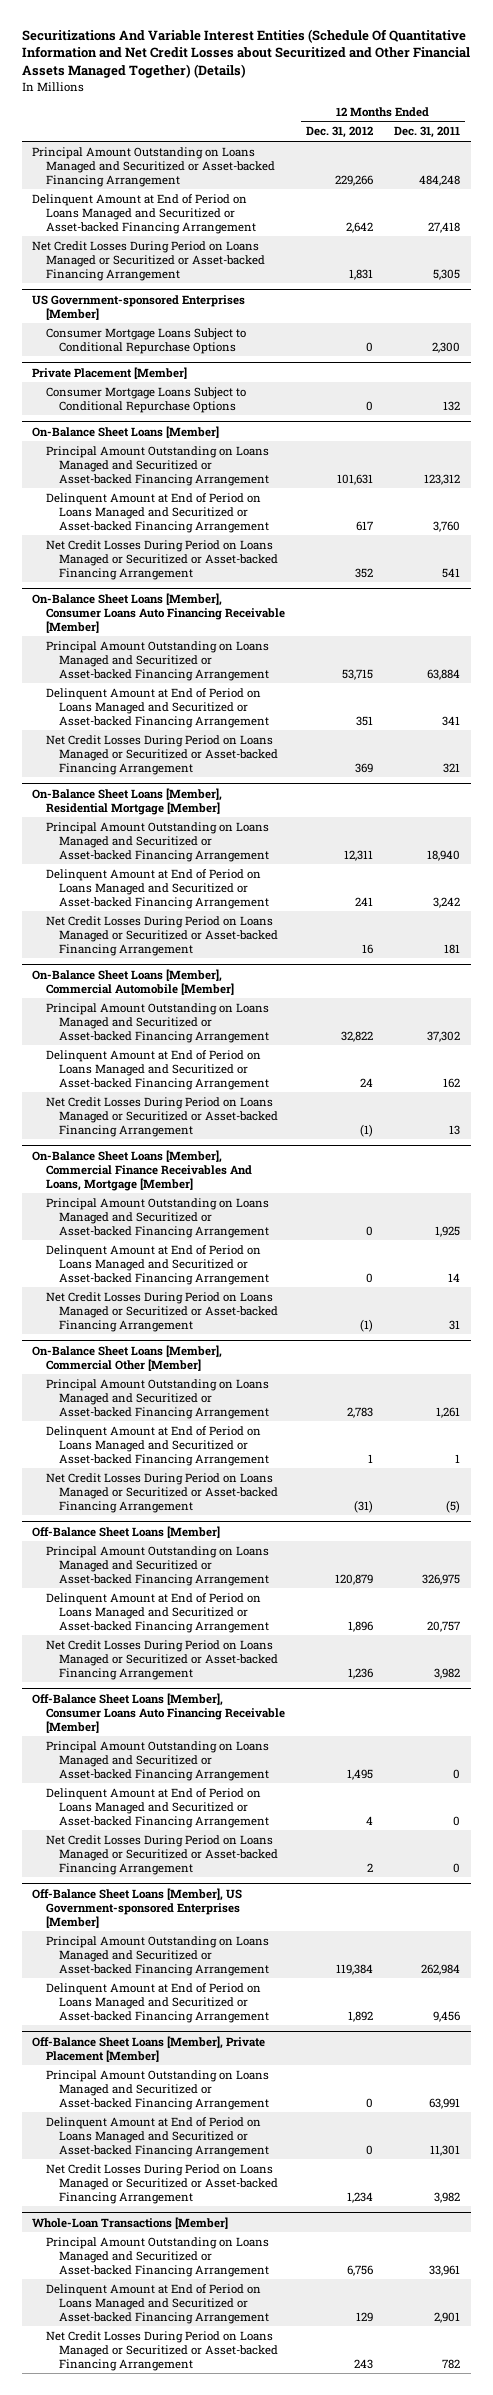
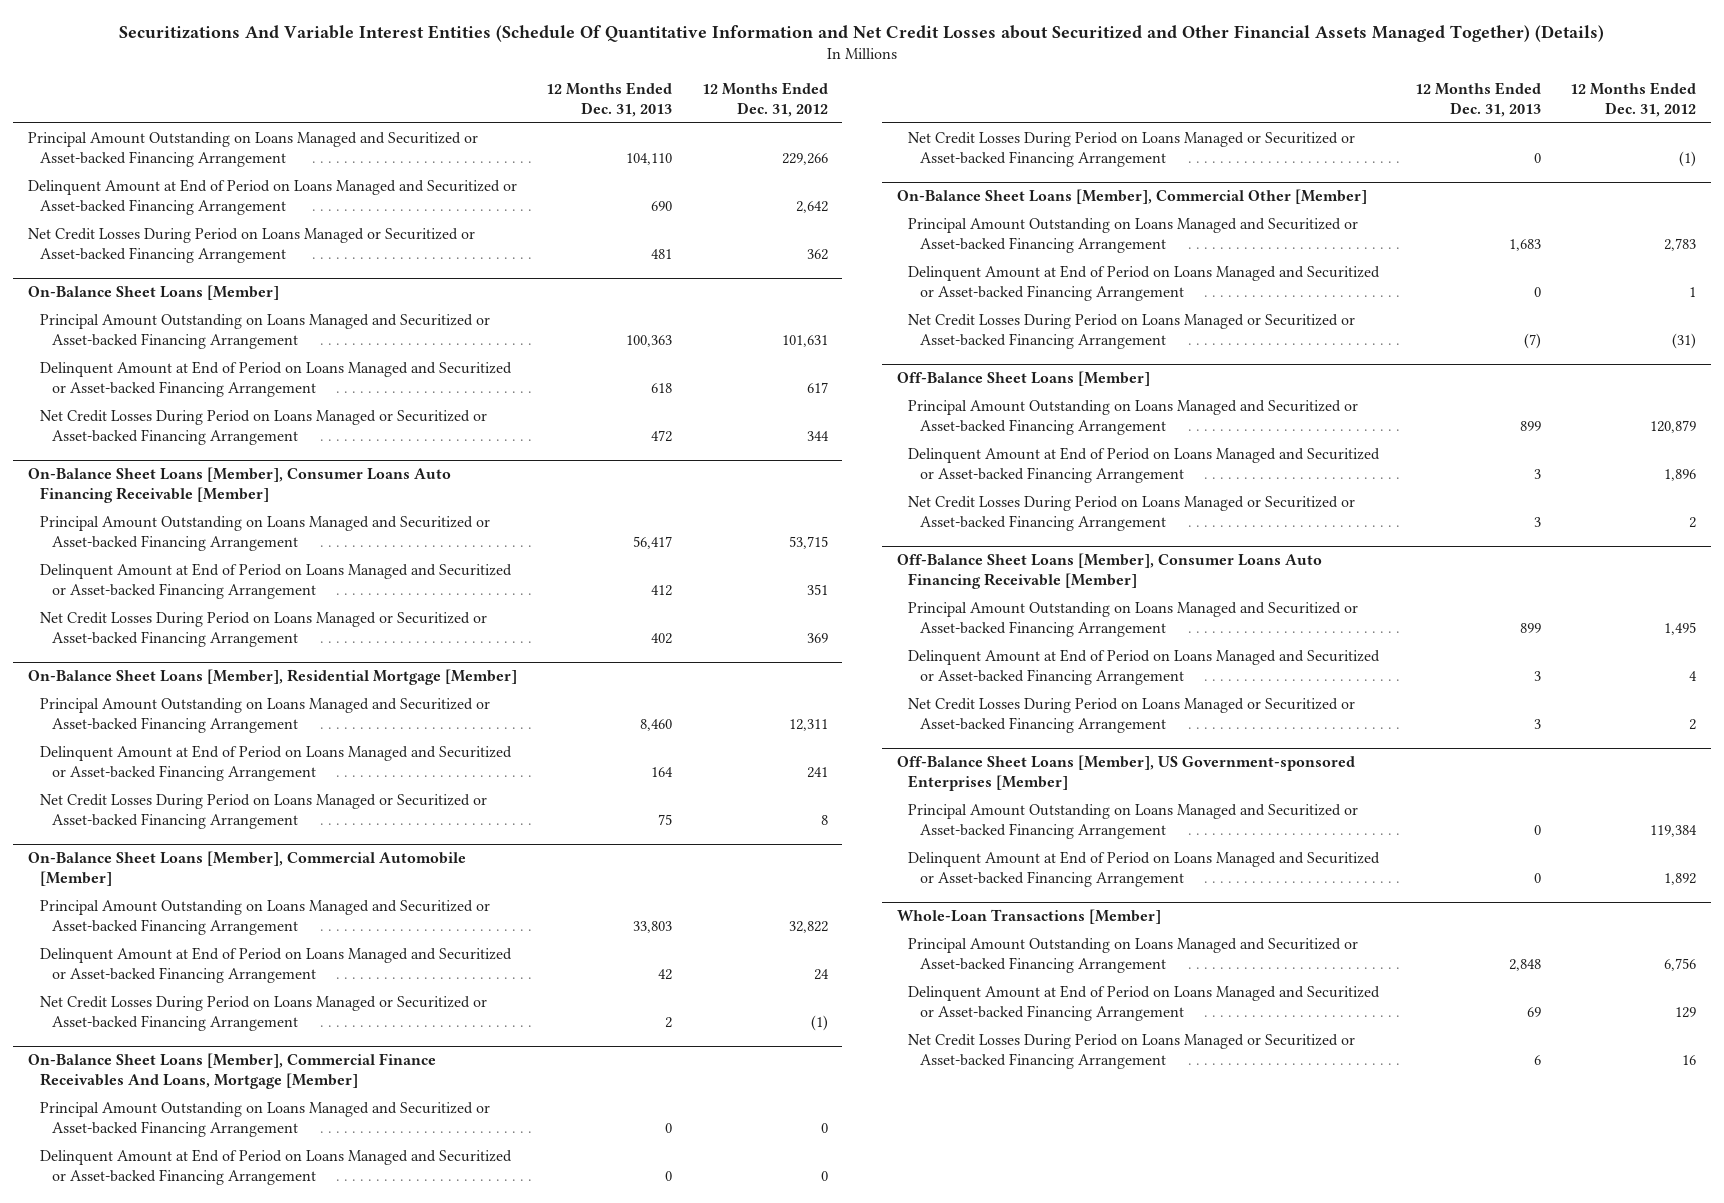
- | 12 Months Ended Dec. 31, 2012 | 12 Months Ended Dec. 31, 2011
+ | 12 Months Ended Dec. 31, 2013 | 12 Months Ended Dec. 31, 2012
- Net Credit Losses During Period on Loans Managed or Securitized or Asset-backed Financing Arrangement | 1,831 | 5,305
- US Government-sponsored Enterprises [Member]
- Consumer Mortgage Loans Subject to Conditional Repurchase Options | 0 | 2,300
- Private Placement [Member]
- Consumer Mortgage Loans Subject to Conditional Repurchase Options | 0 | 132
+ Net Credit Losses During Period on Loans Managed or Securitized or Asset-backed Financing Arrangement | 481 | 362
@ On-Balance Sheet Loans [Member]
- Net Credit Losses During Period on Loans Managed or Securitized or Asset-backed Financing Arrangement | 352 | 541
+ Net Credit Losses During Period on Loans Managed or Securitized or Asset-backed Financing Arrangement | 472 | 344
@ On-Balance Sheet Loans [Member], Residential Mortgage [Member]
- Net Credit Losses During Period on Loans Managed or Securitized or Asset-backed Financing Arrangement | 16 | 181
+ Net Credit Losses During Period on Loans Managed or Securitized or Asset-backed Financing Arrangement | 75 | 8
@ Off-Balance Sheet Loans [Member]
- Net Credit Losses During Period on Loans Managed or Securitized or Asset-backed Financing Arrangement | 1,236 | 3,982
+ Net Credit Losses During Period on Loans Managed or Securitized or Asset-backed Financing Arrangement | 3 | 2
- Off-Balance Sheet Loans [Member], Private Placement [Member]
- Principal Amount Outstanding on Loans Managed and Securitized or Asset-backed Financing Arrangement | 0 | 63,991
- Delinquent Amount at End of Period on Loans Managed and Securitized or Asset-backed Financing Arrangement | 0 | 11,301
- Net Credit Losses During Period on Loans Managed or Securitized or Asset-backed Financing Arrangement | 1,234 | 3,982
@ Whole-Loan Transactions [Member]
- Net Credit Losses During Period on Loans Managed or Securitized or Asset-backed Financing Arrangement | 243 | 782
+ Net Credit Losses During Period on Loans Managed or Securitized or Asset-backed Financing Arrangement | 6 | 16

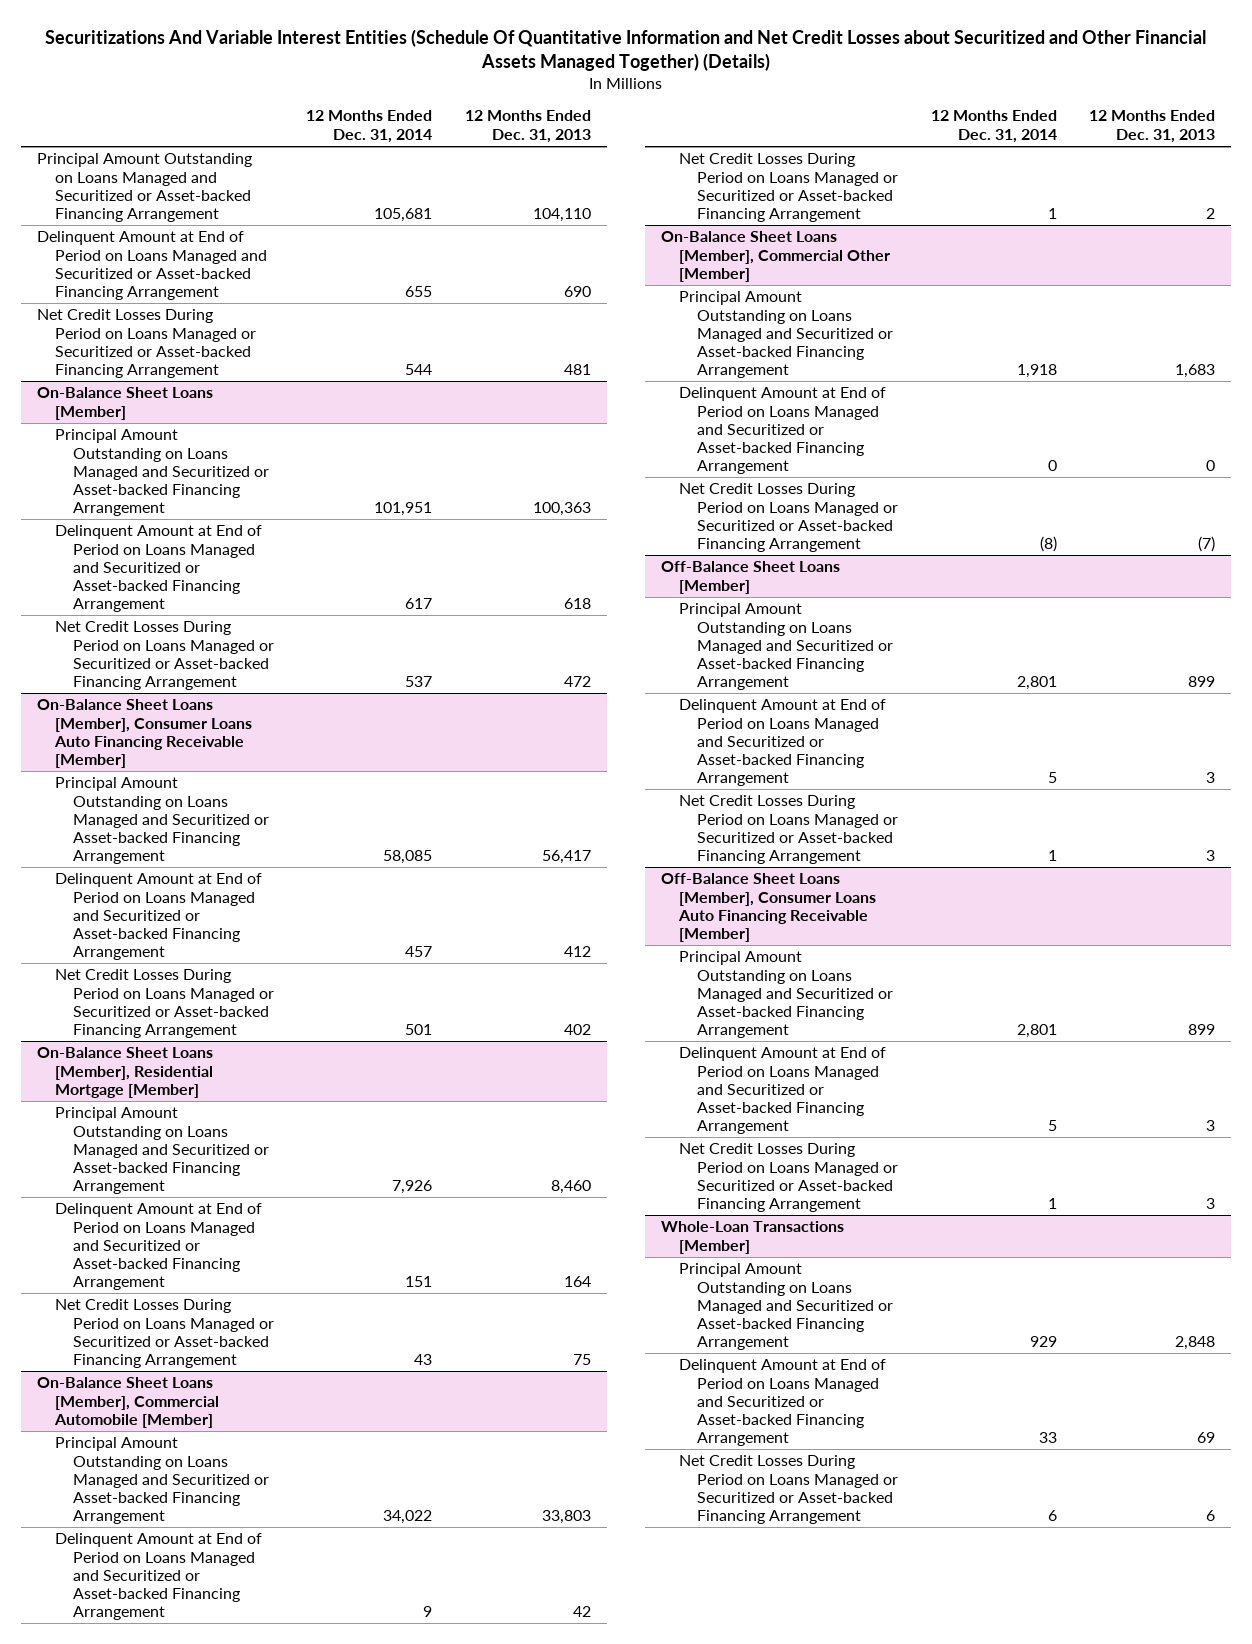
- | 12 Months Ended Dec. 31, 2013 | 12 Months Ended Dec. 31, 2012
+ | 12 Months Ended Dec. 31, 2014 | 12 Months Ended Dec. 31, 2013
- On-Balance Sheet Loans [Member], Commercial Finance Receivables And Loans, Mortgage [Member]
- Principal Amount Outstanding on Loans Managed and Securitized or Asset-backed Financing Arrangement | 0 | 0
- Delinquent Amount at End of Period on Loans Managed and Securitized or Asset-backed Financing Arrangement | 0 | 0
- Net Credit Losses During Period on Loans Managed or Securitized or Asset-backed Financing Arrangement | 0 | (1)
- Off-Balance Sheet Loans [Member], US Government-sponsored Enterprises [Member]
- Principal Amount Outstanding on Loans Managed and Securitized or Asset-backed Financing Arrangement | 0 | 119,384
- Delinquent Amount at End of Period on Loans Managed and Securitized or Asset-backed Financing Arrangement | 0 | 1,892

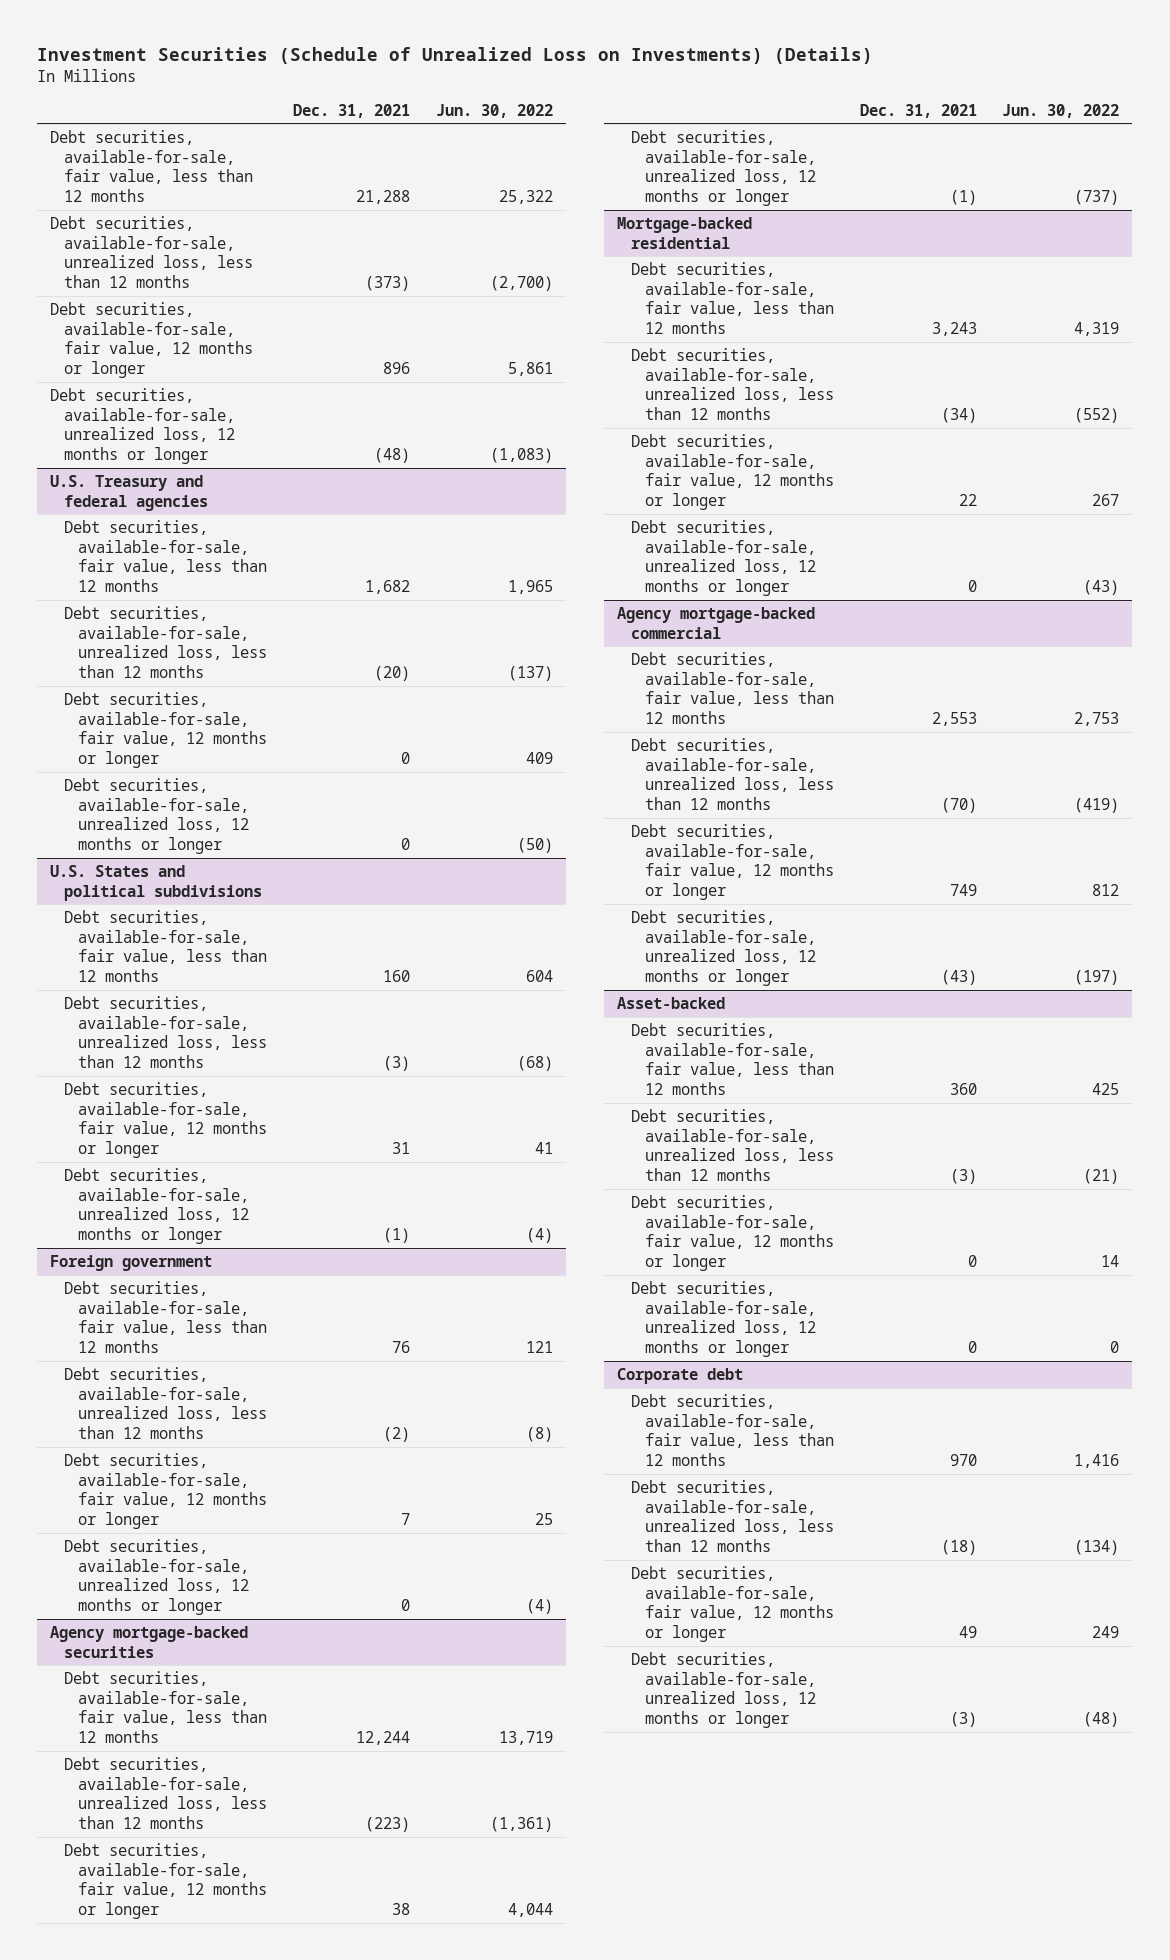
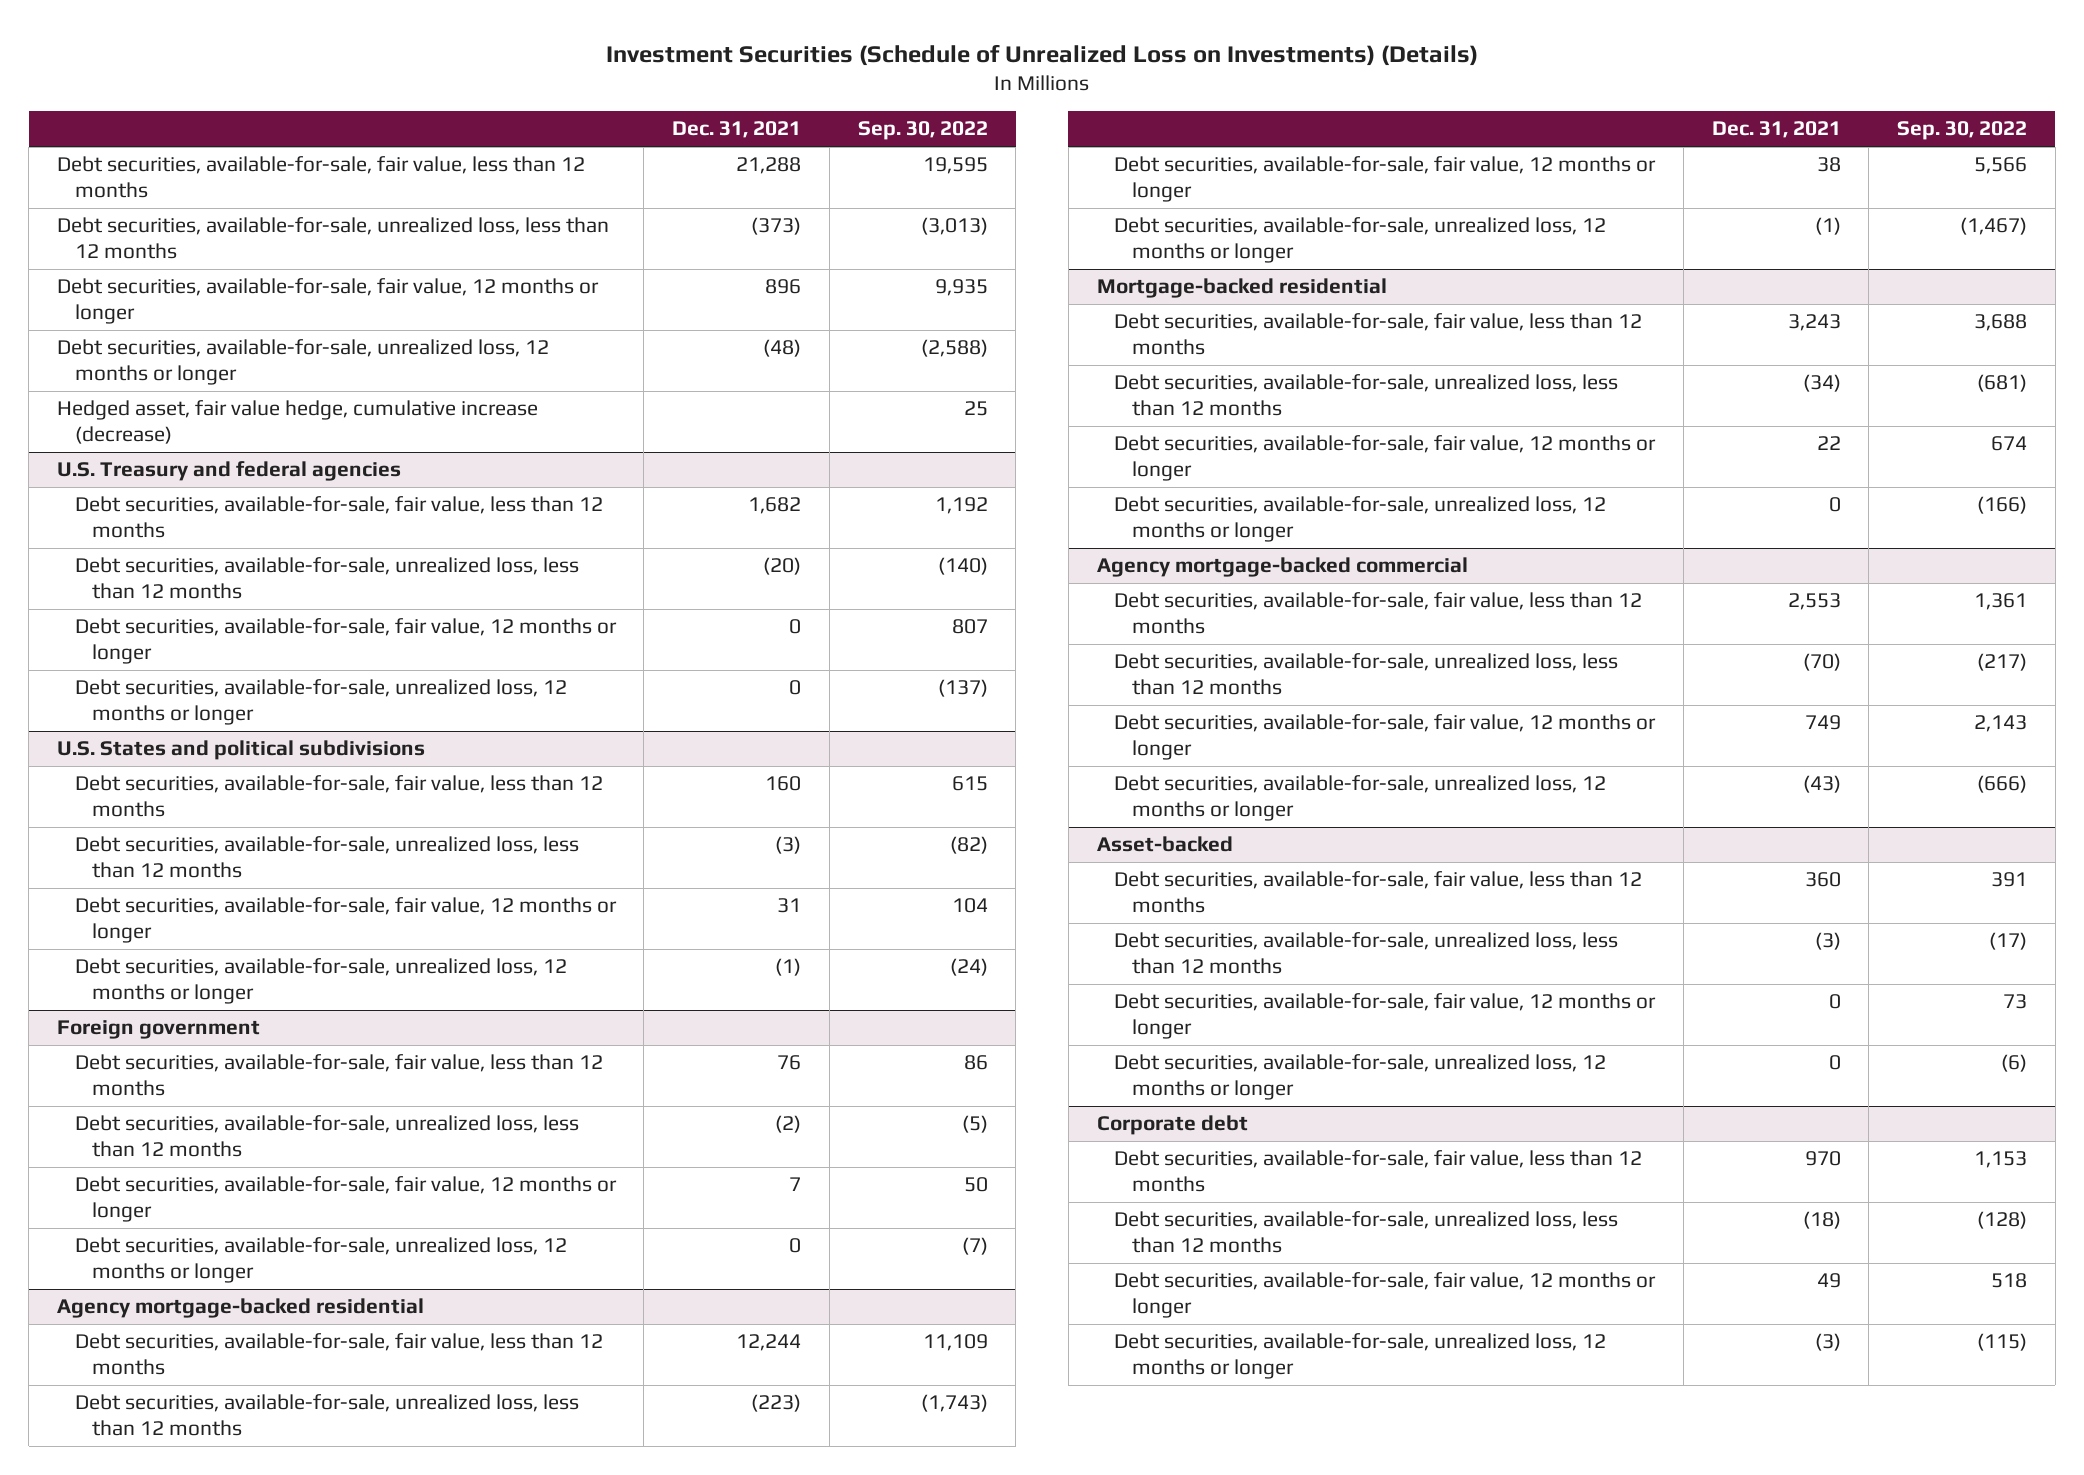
- | Dec. 31, 2021 | Jun. 30, 2022
+ | Dec. 31, 2021 | Sep. 30, 2022
+ Hedged asset, fair value hedge, cumulative increase (decrease) | | 25
- Agency mortgage-backed securities
+ Agency mortgage-backed residential

